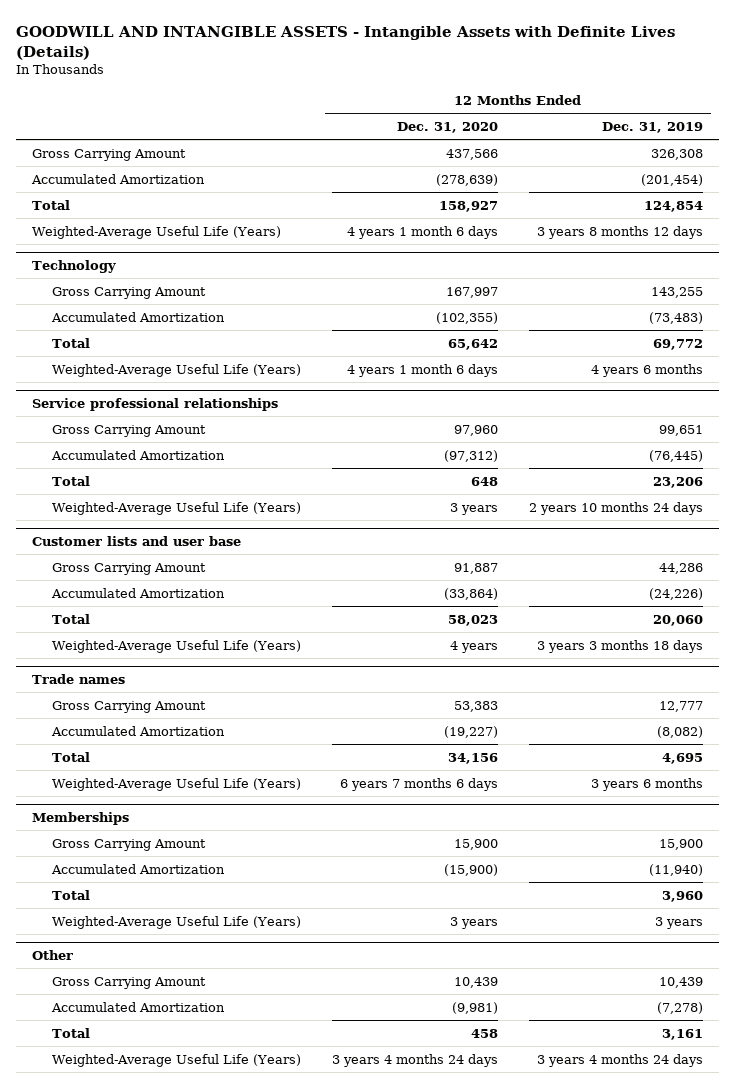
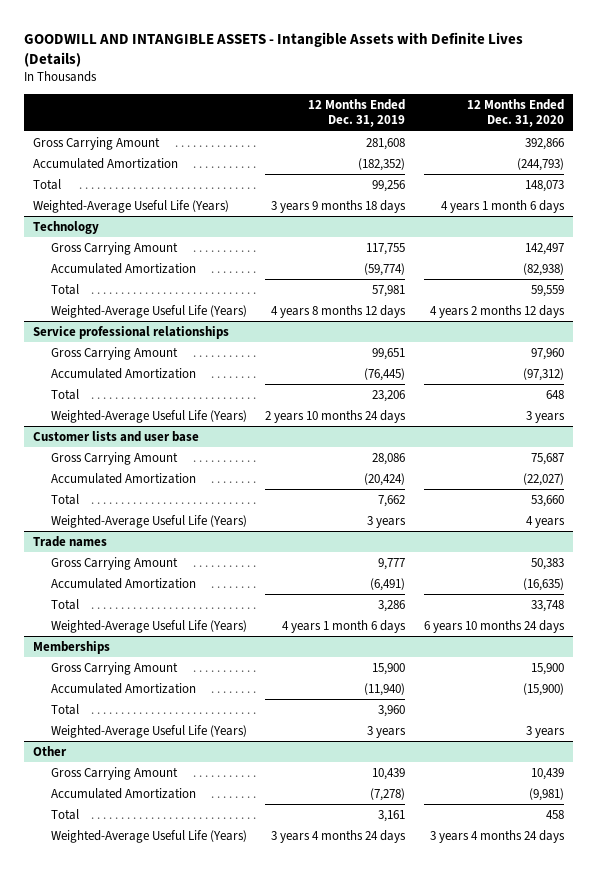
- | 12 Months Ended Dec. 31, 2020 | 12 Months Ended Dec. 31, 2019
+ | 12 Months Ended Dec. 31, 2019 | 12 Months Ended Dec. 31, 2020
- Gross Carrying Amount | 437,566 | 326,308
- Accumulated Amortization | (278,639) | (201,454)
- Total | 158,927 | 124,854
- Weighted-Average Useful Life (Years) | 4 years 1 month 6 days | 3 years 8 months 12 days
+ Gross Carrying Amount | 281,608 | 392,866
+ Accumulated Amortization | (182,352) | (244,793)
+ Total | 99,256 | 148,073
+ Weighted-Average Useful Life (Years) | 3 years 9 months 18 days | 4 years 1 month 6 days
@ Technology
- Gross Carrying Amount | 167,997 | 143,255
- Accumulated Amortization | (102,355) | (73,483)
- Total | 65,642 | 69,772
- Weighted-Average Useful Life (Years) | 4 years 1 month 6 days | 4 years 6 months
+ Gross Carrying Amount | 117,755 | 142,497
+ Accumulated Amortization | (59,774) | (82,938)
+ Total | 57,981 | 59,559
+ Weighted-Average Useful Life (Years) | 4 years 8 months 12 days | 4 years 2 months 12 days
@ Customer lists and user base
- Gross Carrying Amount | 91,887 | 44,286
- Accumulated Amortization | (33,864) | (24,226)
- Total | 58,023 | 20,060
- Weighted-Average Useful Life (Years) | 4 years | 3 years 3 months 18 days
+ Gross Carrying Amount | 28,086 | 75,687
+ Accumulated Amortization | (20,424) | (22,027)
+ Total | 7,662 | 53,660
+ Weighted-Average Useful Life (Years) | 3 years | 4 years
@ Trade names
- Gross Carrying Amount | 53,383 | 12,777
- Accumulated Amortization | (19,227) | (8,082)
- Total | 34,156 | 4,695
- Weighted-Average Useful Life (Years) | 6 years 7 months 6 days | 3 years 6 months
+ Gross Carrying Amount | 9,777 | 50,383
+ Accumulated Amortization | (6,491) | (16,635)
+ Total | 3,286 | 33,748
+ Weighted-Average Useful Life (Years) | 4 years 1 month 6 days | 6 years 10 months 24 days

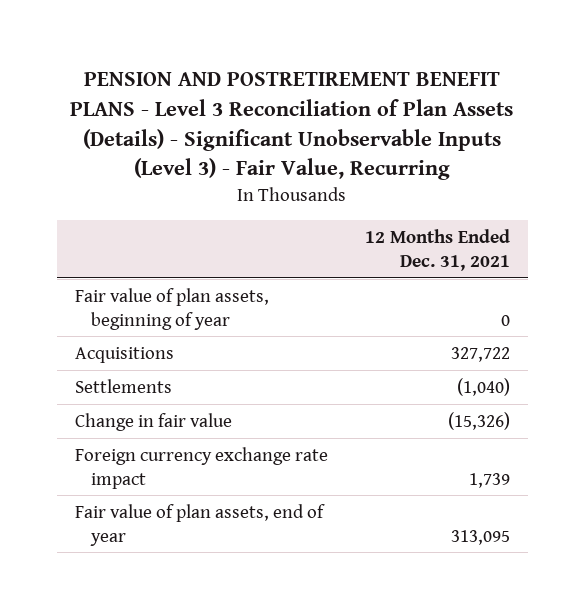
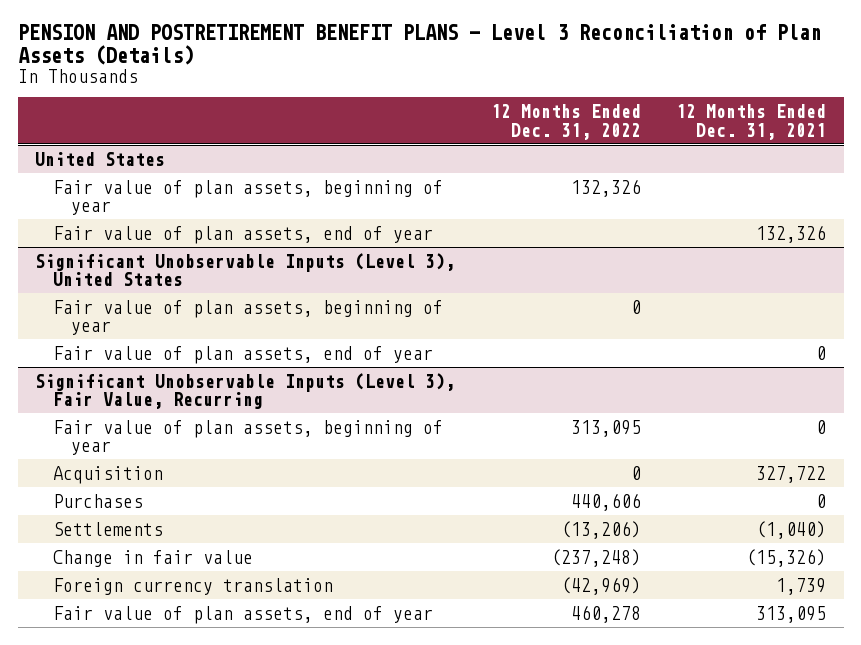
- PENSION AND POSTRETIREMENT BENEFIT PLANS - Level 3 Reconciliation of Plan Assets (Details) - Significant Unobservable Inputs (Level 3) - Fair Value, Recurring
+ PENSION AND POSTRETIREMENT BENEFIT PLANS - Level 3 Reconciliation of Plan Assets (Details)
- | 12 Months Ended Dec. 31, 2021
+ | 12 Months Ended Dec. 31, 2022 | 12 Months Ended Dec. 31, 2021
+ United States
+ Fair value of plan assets, beginning of year | 132,326 |
+ Fair value of plan assets, end of year | | 132,326
+ Significant Unobservable Inputs (Level 3), United States
+ Fair value of plan assets, beginning of year | 0 |
+ Fair value of plan assets, end of year | | 0
+ Significant Unobservable Inputs (Level 3), Fair Value, Recurring
- Acquisitions | 327,722
+ Acquisition | 0 | 327,722
+ Purchases | 440,606 | 0
- Foreign currency exchange rate impact | 1,739
+ Foreign currency translation | (42,969) | 1,739

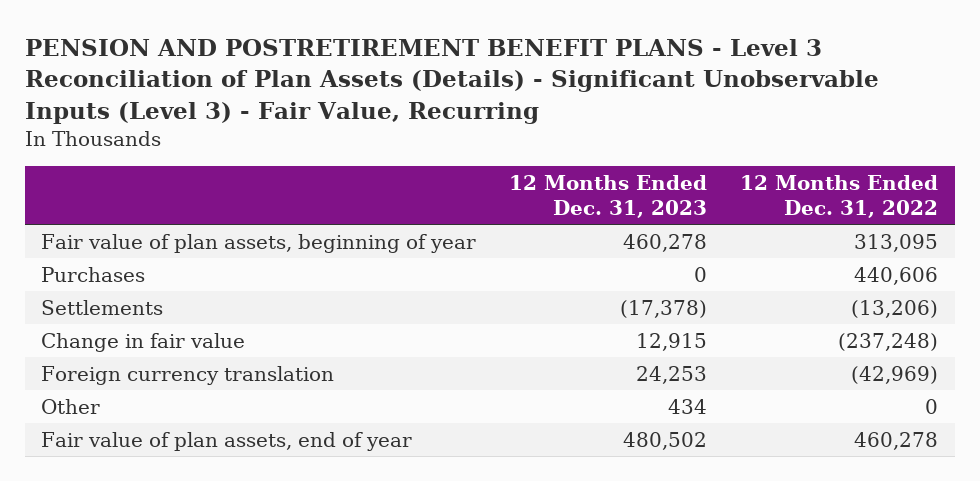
- PENSION AND POSTRETIREMENT BENEFIT PLANS - Level 3 Reconciliation of Plan Assets (Details)
+ PENSION AND POSTRETIREMENT BENEFIT PLANS - Level 3 Reconciliation of Plan Assets (Details) - Significant Unobservable Inputs (Level 3) - Fair Value, Recurring
- | 12 Months Ended Dec. 31, 2022 | 12 Months Ended Dec. 31, 2021
+ | 12 Months Ended Dec. 31, 2023 | 12 Months Ended Dec. 31, 2022
- United States
- Fair value of plan assets, beginning of year | 132,326 |
- Fair value of plan assets, end of year | | 132,326
- Significant Unobservable Inputs (Level 3), United States
- Fair value of plan assets, beginning of year | 0 |
- Fair value of plan assets, end of year | | 0
- Significant Unobservable Inputs (Level 3), Fair Value, Recurring
- Acquisition | 0 | 327,722
+ Other | 434 | 0

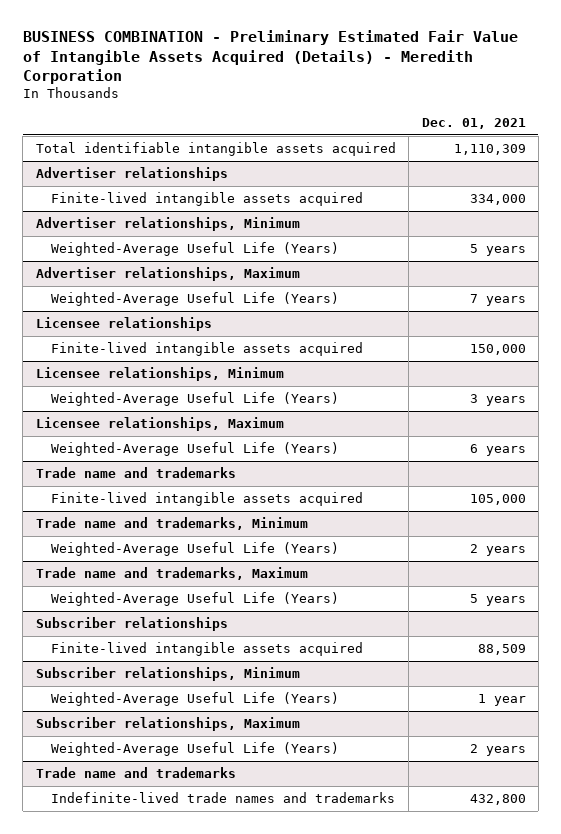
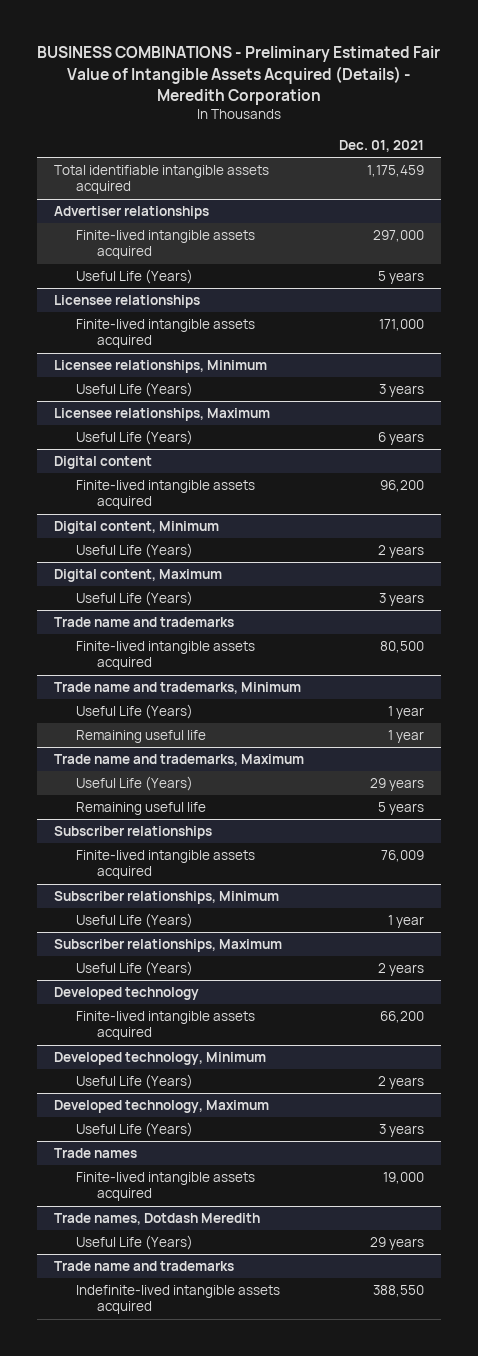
- BUSINESS COMBINATION - Preliminary Estimated Fair Value of Intangible Assets Acquired (Details) - Meredith Corporation
+ BUSINESS COMBINATIONS - Preliminary Estimated Fair Value of Intangible Assets Acquired (Details) - Meredith Corporation
- Total identifiable intangible assets acquired | 1,110,309
+ Total identifiable intangible assets acquired | 1,175,459
@ Advertiser relationships
- Finite-lived intangible assets acquired | 334,000
- Advertiser relationships, Minimum
- Weighted-Average Useful Life (Years) | 5 years
- Advertiser relationships, Maximum
- Weighted-Average Useful Life (Years) | 7 years
@ Advertiser relationships
+ Finite-lived intangible assets acquired | 297,000
+ Useful Life (Years) | 5 years
@ Licensee relationships
- Finite-lived intangible assets acquired | 150,000
+ Finite-lived intangible assets acquired | 171,000
@ Licensee relationships, Minimum
- Weighted-Average Useful Life (Years) | 3 years
+ Useful Life (Years) | 3 years
@ Licensee relationships, Maximum
- Weighted-Average Useful Life (Years) | 6 years
+ Useful Life (Years) | 6 years
+ Digital content
+ Finite-lived intangible assets acquired | 96,200
+ Digital content, Minimum
+ Useful Life (Years) | 2 years
+ Digital content, Maximum
+ Useful Life (Years) | 3 years
@ Trade name and trademarks
- Finite-lived intangible assets acquired | 105,000
+ Finite-lived intangible assets acquired | 80,500
@ Trade name and trademarks, Minimum
- Weighted-Average Useful Life (Years) | 2 years
+ Useful Life (Years) | 1 year
+ Remaining useful life | 1 year
@ Trade name and trademarks, Maximum
- Weighted-Average Useful Life (Years) | 5 years
+ Useful Life (Years) | 29 years
+ Remaining useful life | 5 years
@ Subscriber relationships
- Finite-lived intangible assets acquired | 88,509
+ Finite-lived intangible assets acquired | 76,009
@ Subscriber relationships, Minimum
- Weighted-Average Useful Life (Years) | 1 year
+ Useful Life (Years) | 1 year
@ Subscriber relationships, Maximum
- Weighted-Average Useful Life (Years) | 2 years
+ Useful Life (Years) | 2 years
+ Developed technology
+ Finite-lived intangible assets acquired | 66,200
+ Developed technology, Minimum
+ Useful Life (Years) | 2 years
+ Developed technology, Maximum
+ Useful Life (Years) | 3 years
+ Trade names
+ Finite-lived intangible assets acquired | 19,000
+ Trade names, Dotdash Meredith
+ Useful Life (Years) | 29 years
@ Trade name and trademarks
- Indefinite-lived trade names and trademarks | 432,800
+ Indefinite-lived intangible assets acquired | 388,550

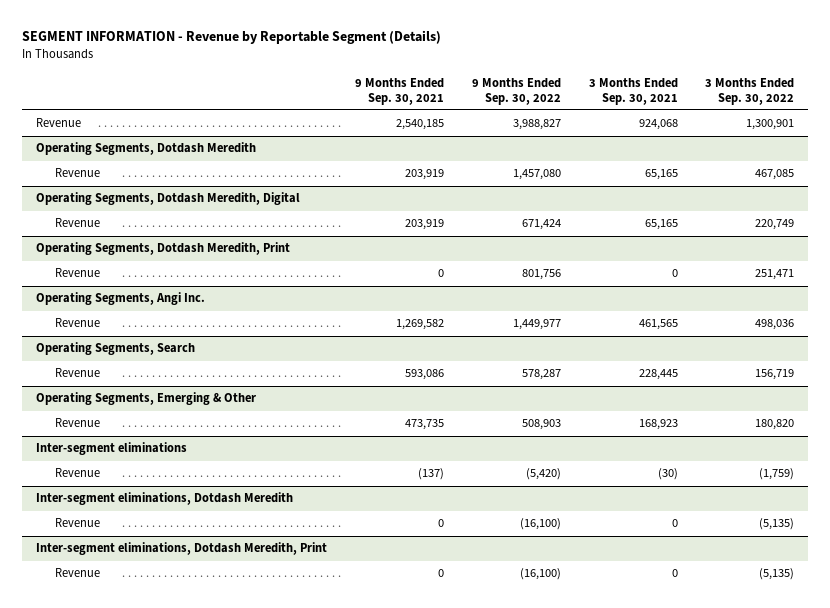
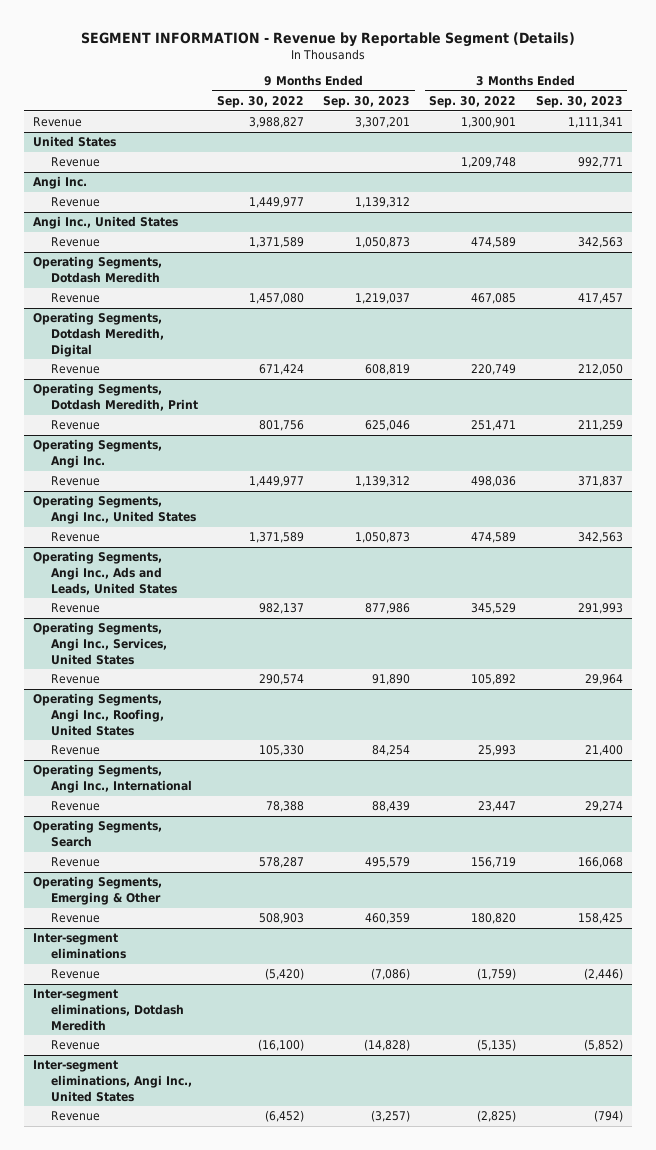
- | 9 Months Ended Sep. 30, 2021 | 9 Months Ended Sep. 30, 2022 | 3 Months Ended Sep. 30, 2021 | 3 Months Ended Sep. 30, 2022
+ | 9 Months Ended Sep. 30, 2022 | 9 Months Ended Sep. 30, 2023 | 3 Months Ended Sep. 30, 2022 | 3 Months Ended Sep. 30, 2023
+ United States
+ Revenue | | | 1,209,748 | 992,771
+ Angi Inc.
+ Revenue | 1,449,977 | 1,139,312 | |
+ Angi Inc., United States
+ Revenue | 1,371,589 | 1,050,873 | 474,589 | 342,563
+ Operating Segments, Angi Inc., United States
+ Revenue | 1,371,589 | 1,050,873 | 474,589 | 342,563
+ Operating Segments, Angi Inc., Ads and Leads, United States
+ Revenue | 982,137 | 877,986 | 345,529 | 291,993
+ Operating Segments, Angi Inc., Services, United States
+ Revenue | 290,574 | 91,890 | 105,892 | 29,964
+ Operating Segments, Angi Inc., Roofing, United States
+ Revenue | 105,330 | 84,254 | 25,993 | 21,400
+ Operating Segments, Angi Inc., International
+ Revenue | 78,388 | 88,439 | 23,447 | 29,274
- Inter-segment eliminations, Dotdash Meredith, Print
- Revenue | 0 | (16,100) | 0 | (5,135)
+ Inter-segment eliminations, Angi Inc., United States
+ Revenue | (6,452) | (3,257) | (2,825) | (794)

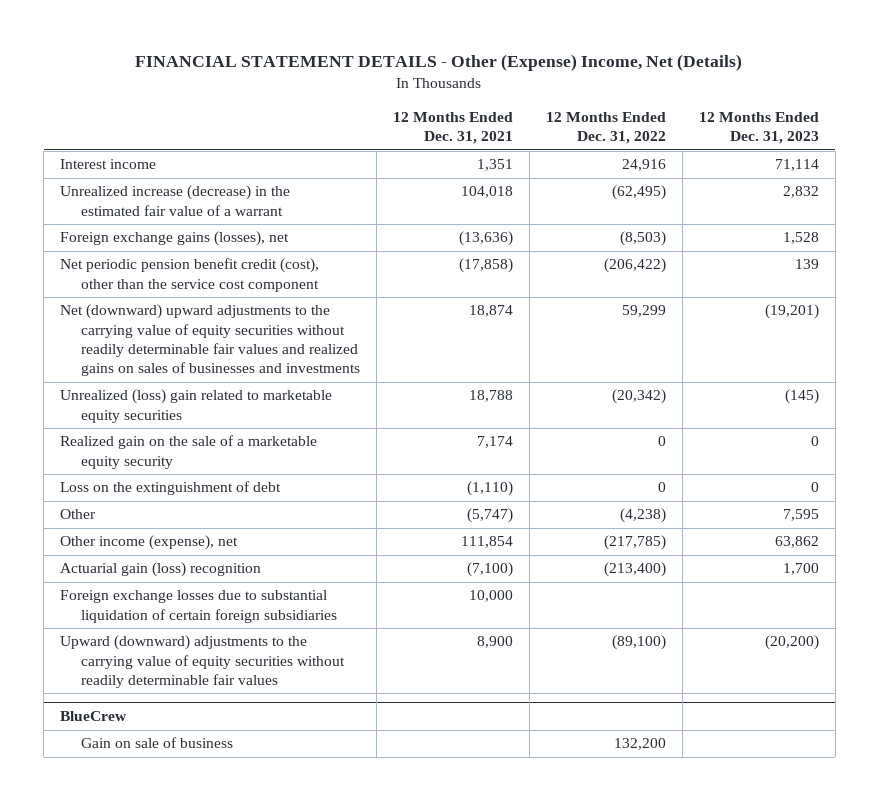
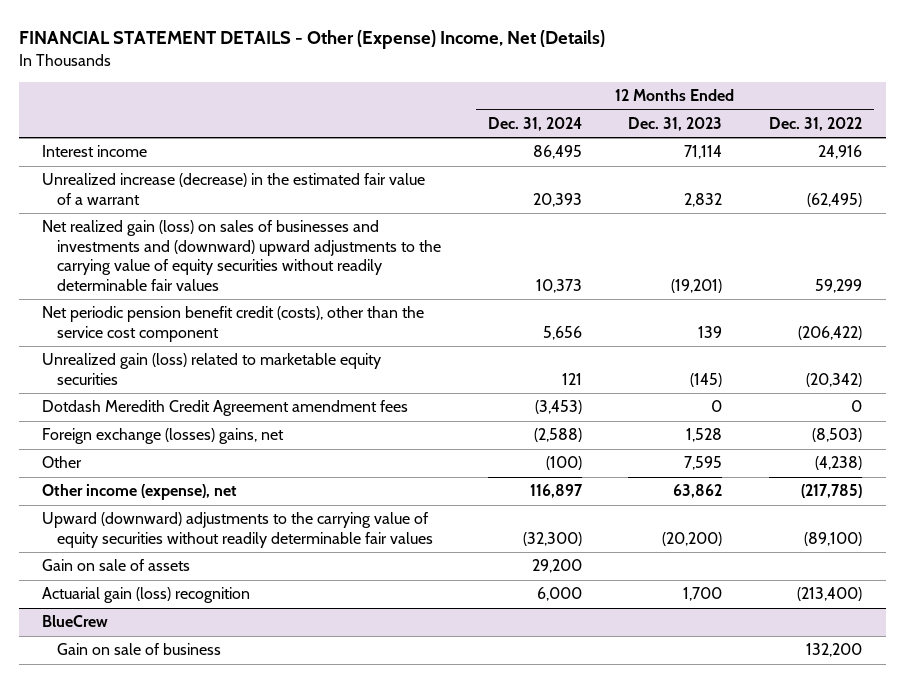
- | 12 Months Ended Dec. 31, 2021 | 12 Months Ended Dec. 31, 2022 | 12 Months Ended Dec. 31, 2023
+ | 12 Months Ended Dec. 31, 2024 | 12 Months Ended Dec. 31, 2023 | 12 Months Ended Dec. 31, 2022
- Foreign exchange gains (losses), net | (13,636) | (8,503) | 1,528
- Net periodic pension benefit credit (cost), other than the service cost component | (17,858) | (206,422) | 139
- Net (downward) upward adjustments to the carrying value of equity securities without readily determinable fair values and realized gains on sales of businesses and investments | 18,874 | 59,299 | (19,201)
- Unrealized (loss) gain related to marketable equity securities | 18,788 | (20,342) | (145)
- Realized gain on the sale of a marketable equity security | 7,174 | 0 | 0
- Loss on the extinguishment of debt | (1,110) | 0 | 0
+ Net realized gain (loss) on sales of businesses and investments and (downward) upward adjustments to the carrying value of equity securities without readily determinable fair values | 10,373 | (19,201) | 59,299
+ Net periodic pension benefit credit (costs), other than the service cost component | 5,656 | 139 | (206,422)
+ Unrealized gain (loss) related to marketable equity securities | 121 | (145) | (20,342)
+ Dotdash Meredith Credit Agreement amendment fees | (3,453) | 0 | 0
+ Foreign exchange (losses) gains, net | (2,588) | 1,528 | (8,503)
- Foreign exchange losses due to substantial liquidation of certain foreign subsidiaries | 10,000 | |
+ Gain on sale of assets | 29,200 | |
moved down: Actuarial gain (loss) recognition | 6,000 | 1,700 | (213,400)

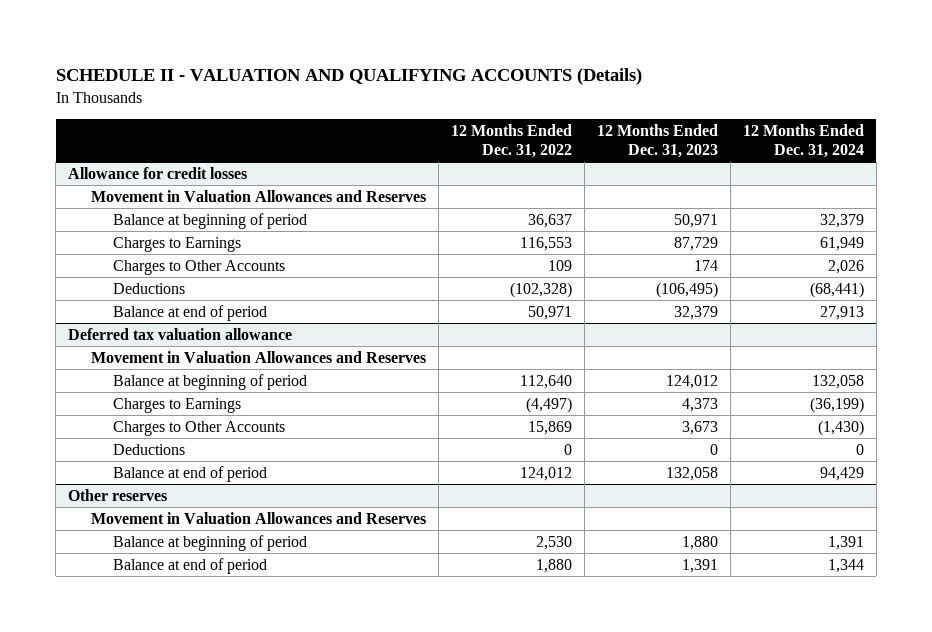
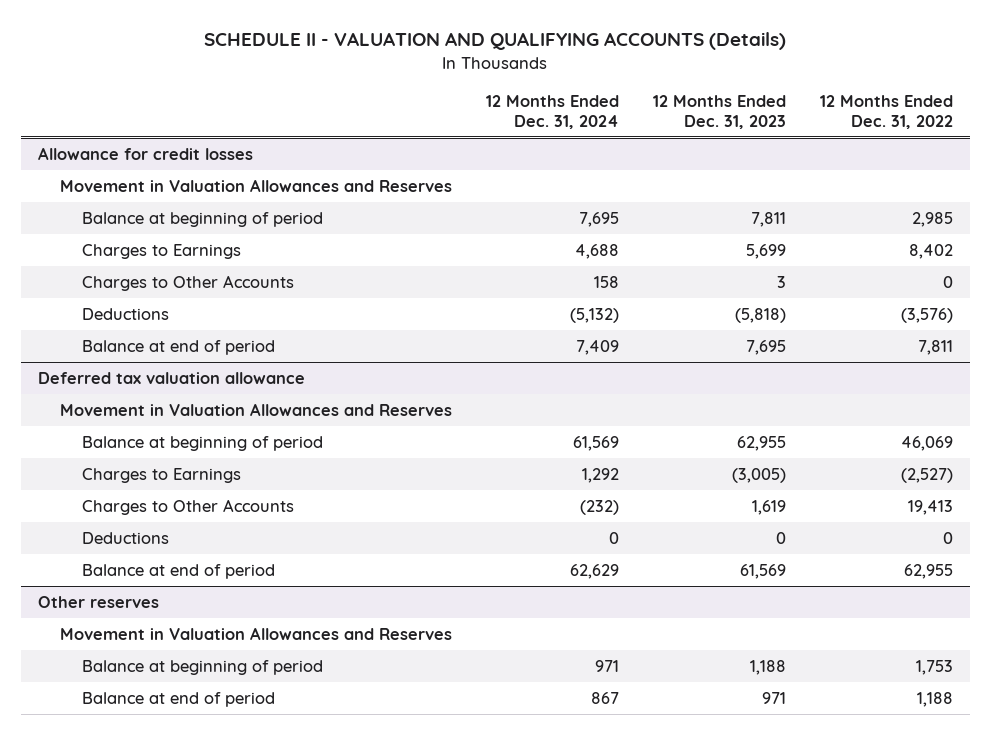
- | 12 Months Ended Dec. 31, 2022 | 12 Months Ended Dec. 31, 2023 | 12 Months Ended Dec. 31, 2024
+ | 12 Months Ended Dec. 31, 2024 | 12 Months Ended Dec. 31, 2023 | 12 Months Ended Dec. 31, 2022
@ Allowance for credit losses
- Balance at beginning of period | 36,637 | 50,971 | 32,379
- Charges to Earnings | 116,553 | 87,729 | 61,949
- Charges to Other Accounts | 109 | 174 | 2,026
- Deductions | (102,328) | (106,495) | (68,441)
- Balance at end of period | 50,971 | 32,379 | 27,913
+ Balance at beginning of period | 7,695 | 7,811 | 2,985
+ Charges to Earnings | 4,688 | 5,699 | 8,402
+ Charges to Other Accounts | 158 | 3 | 0
+ Deductions | (5,132) | (5,818) | (3,576)
+ Balance at end of period | 7,409 | 7,695 | 7,811
@ Deferred tax valuation allowance
- Balance at beginning of period | 112,640 | 124,012 | 132,058
- Charges to Earnings | (4,497) | 4,373 | (36,199)
- Charges to Other Accounts | 15,869 | 3,673 | (1,430)
+ Balance at beginning of period | 61,569 | 62,955 | 46,069
+ Charges to Earnings | 1,292 | (3,005) | (2,527)
+ Charges to Other Accounts | (232) | 1,619 | 19,413
- Balance at end of period | 124,012 | 132,058 | 94,429
+ Balance at end of period | 62,629 | 61,569 | 62,955
@ Other reserves
- Balance at beginning of period | 2,530 | 1,880 | 1,391
- Balance at end of period | 1,880 | 1,391 | 1,344
+ Balance at beginning of period | 971 | 1,188 | 1,753
+ Balance at end of period | 867 | 971 | 1,188

